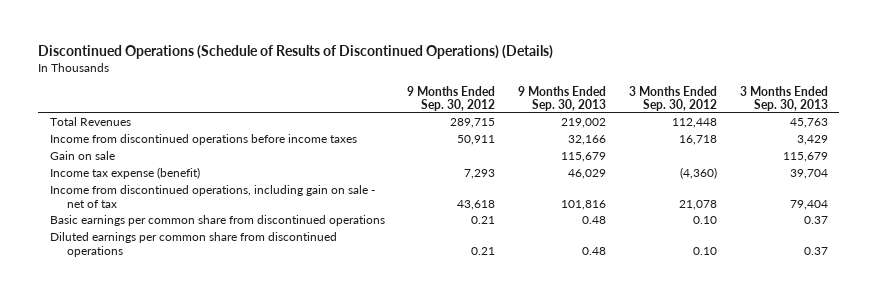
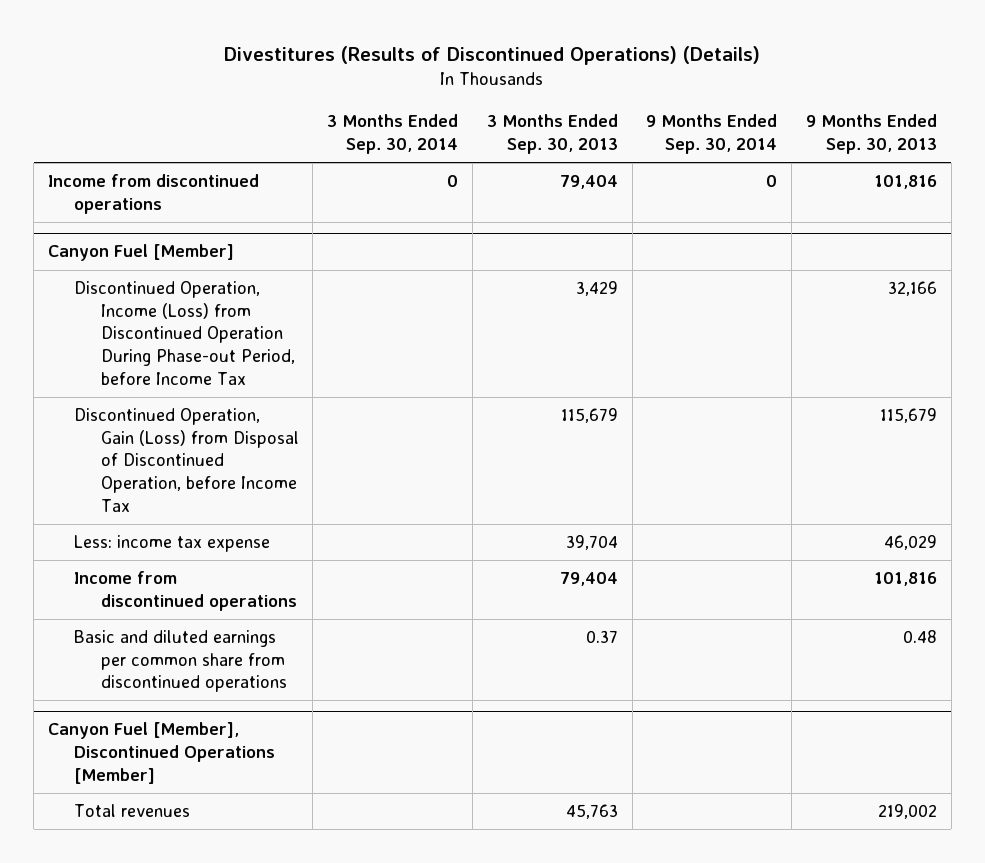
- Discontinued Operations (Schedule of Results of Discontinued Operations) (Details)
+ Divestitures (Results of Discontinued Operations) (Details)
- | 9 Months Ended Sep. 30, 2012 | 9 Months Ended Sep. 30, 2013 | 3 Months Ended Sep. 30, 2012 | 3 Months Ended Sep. 30, 2013
+ | 3 Months Ended Sep. 30, 2014 | 3 Months Ended Sep. 30, 2013 | 9 Months Ended Sep. 30, 2014 | 9 Months Ended Sep. 30, 2013
- Total Revenues | 289,715 | 219,002 | 112,448 | 45,763
- Income from discontinued operations before income taxes | 50,911 | 32,166 | 16,718 | 3,429
- Gain on sale | | 115,679 | | 115,679
- Income tax expense (benefit) | 7,293 | 46,029 | (4,360) | 39,704
- Income from discontinued operations, including gain on sale - net of tax | 43,618 | 101,816 | 21,078 | 79,404
- Basic earnings per common share from discontinued operations | 0.21 | 0.48 | 0.10 | 0.37
- Diluted earnings per common share from discontinued operations | 0.21 | 0.48 | 0.10 | 0.37
+ Income from discontinued operations | 0 | 79,404 | 0 | 101,816
+ Canyon Fuel [Member]
+ Discontinued Operation, Income (Loss) from Discontinued Operation During Phase-out Period, before Income Tax | | 3,429 | | 32,166
+ Discontinued Operation, Gain (Loss) from Disposal of Discontinued Operation, before Income Tax | | 115,679 | | 115,679
+ Less: income tax expense | | 39,704 | | 46,029
+ Income from discontinued operations | | 79,404 | | 101,816
+ Basic and diluted earnings per common share from discontinued operations | | 0.37 | | 0.48
+ Canyon Fuel [Member], Discontinued Operations [Member]
+ Total revenues | | 45,763 | | 219,002

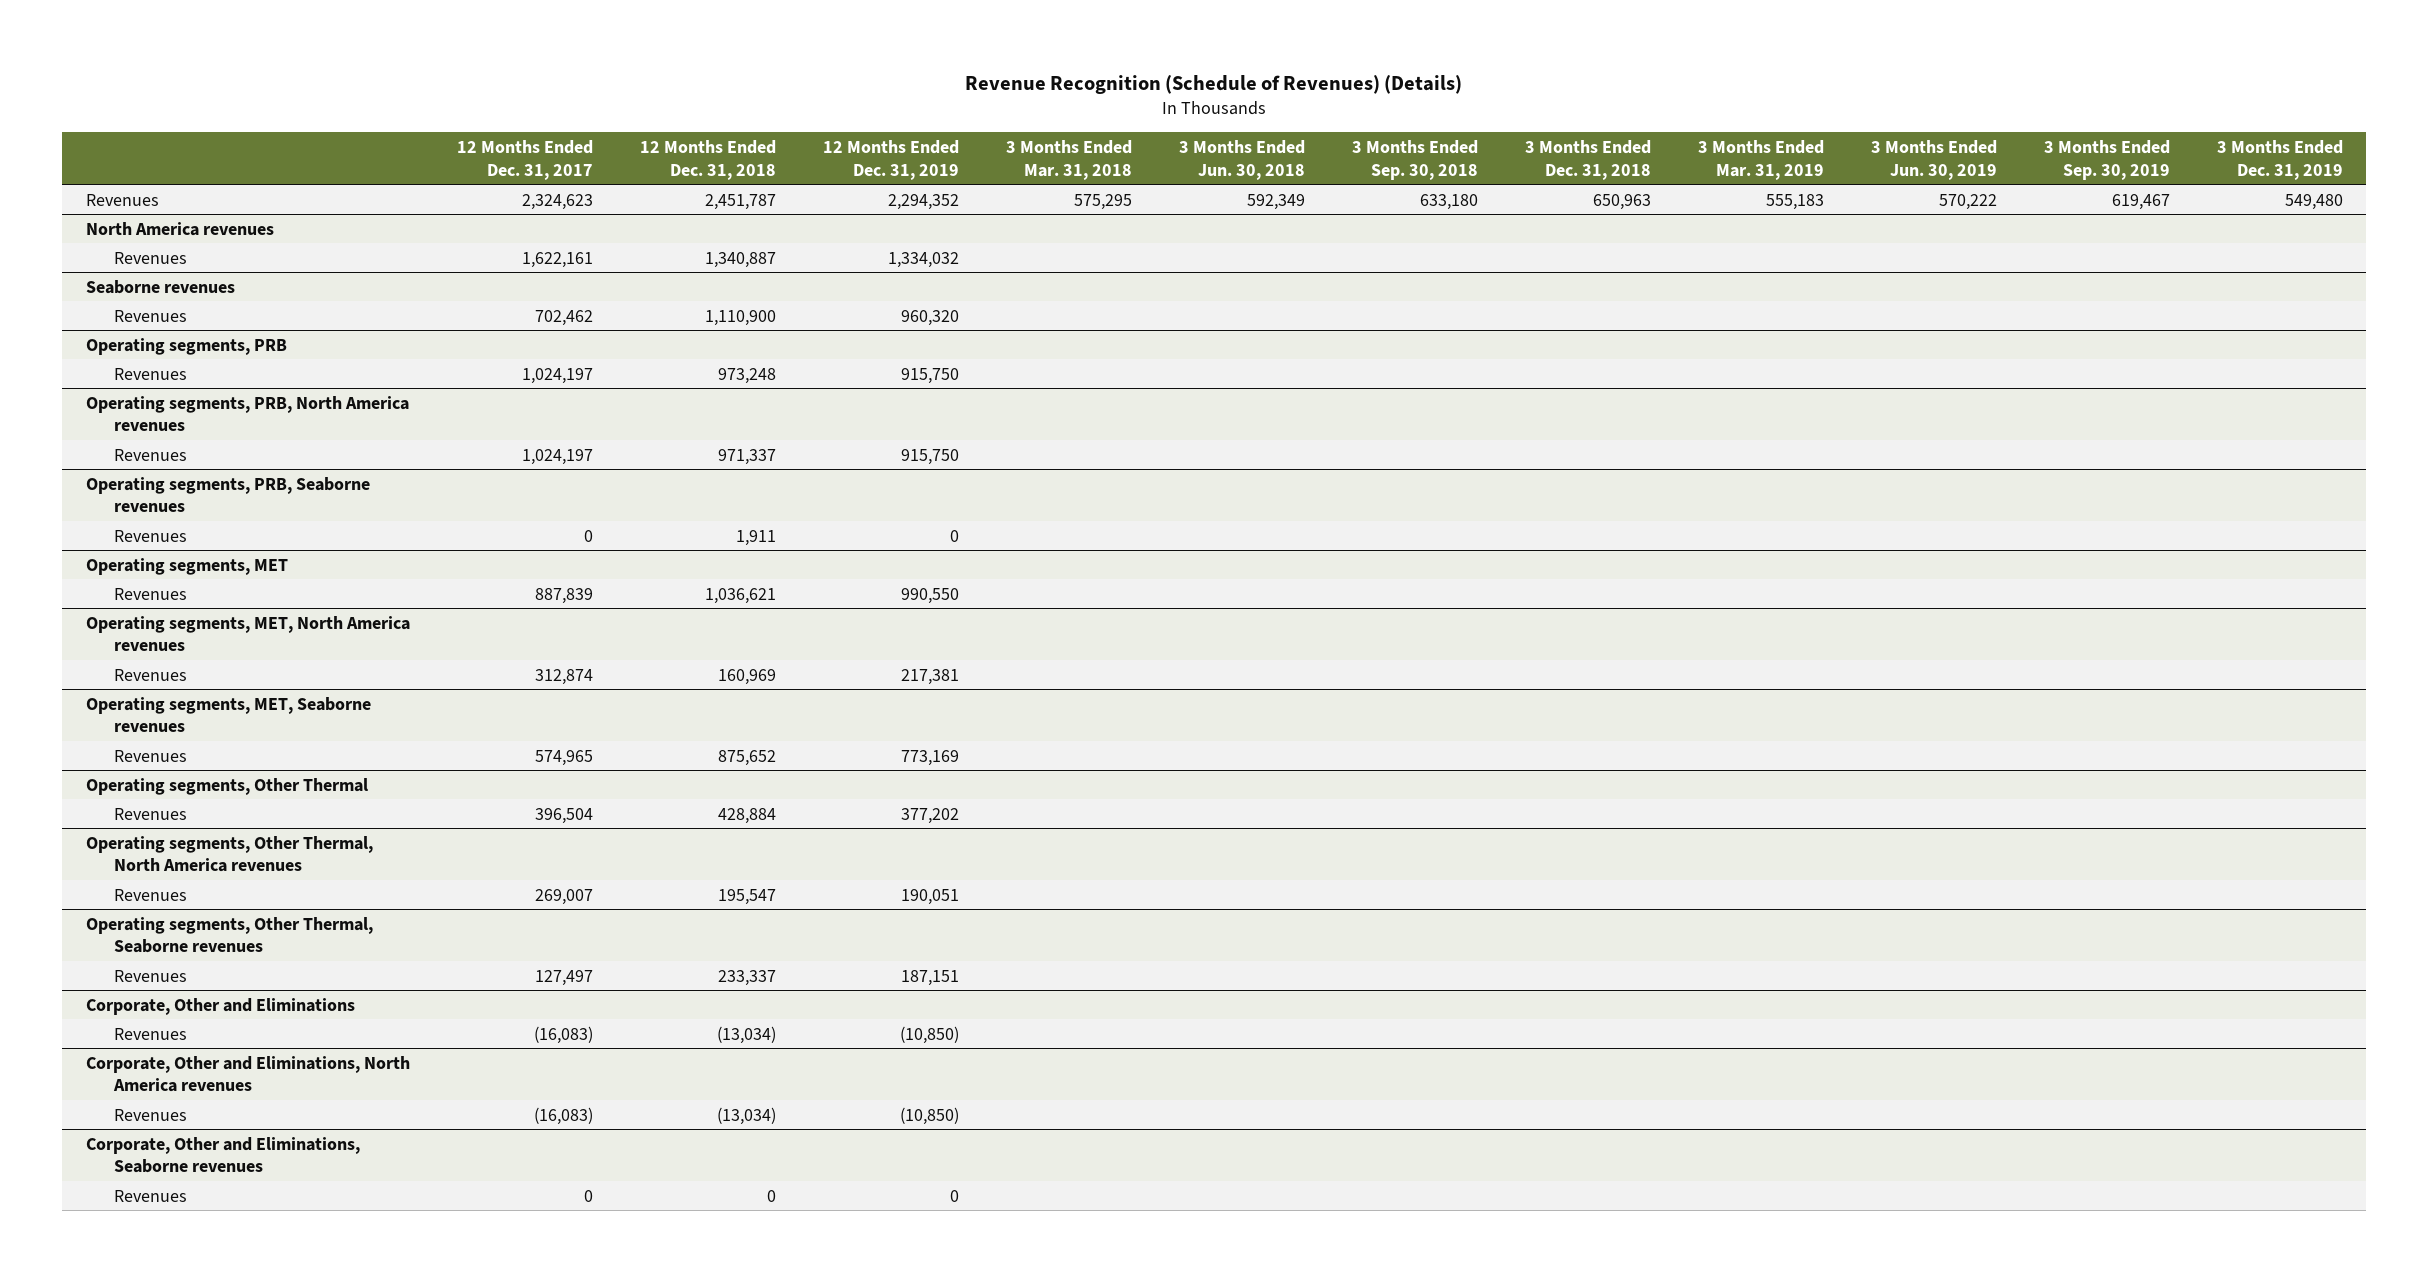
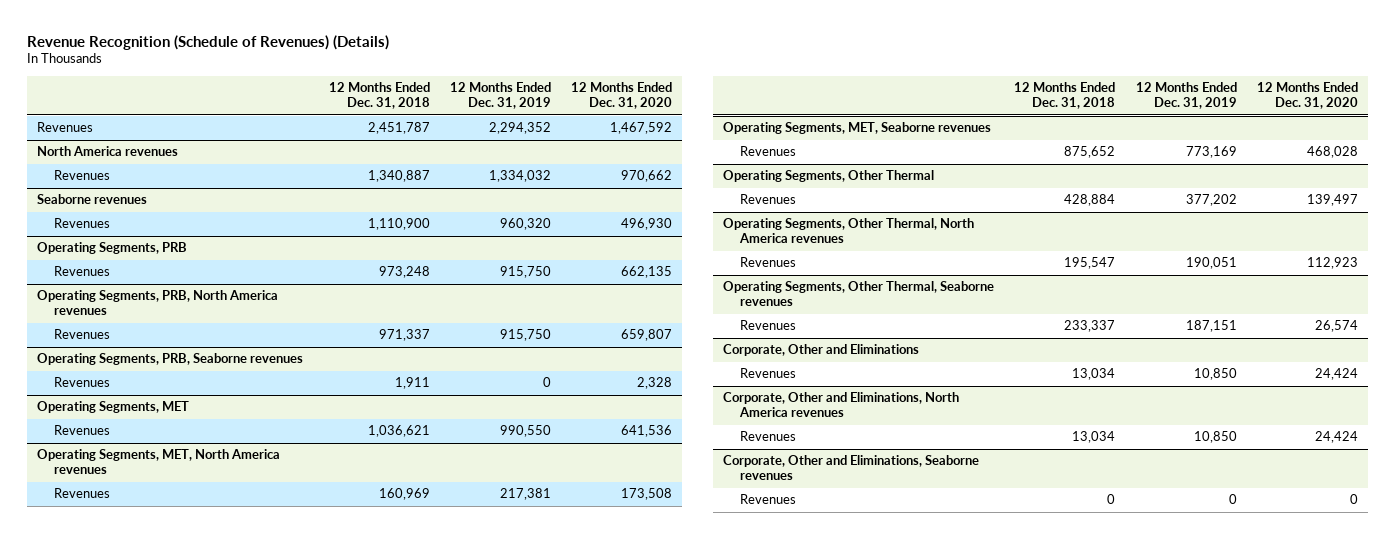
- | 12 Months Ended Dec. 31, 2017 | 12 Months Ended Dec. 31, 2018 | 12 Months Ended Dec. 31, 2019 | 3 Months Ended Mar. 31, 2018 | 3 Months Ended Jun. 30, 2018 | 3 Months Ended Sep. 30, 2018 | 3 Months Ended Dec. 31, 2018 | 3 Months Ended Mar. 31, 2019 | 3 Months Ended Jun. 30, 2019 | 3 Months Ended Sep. 30, 2019 | 3 Months Ended Dec. 31, 2019
+ | 12 Months Ended Dec. 31, 2018 | 12 Months Ended Dec. 31, 2019 | 12 Months Ended Dec. 31, 2020
- Operating segments, PRB
+ Operating Segments, PRB
- Operating segments, PRB, North America revenues
+ Operating Segments, PRB, North America revenues
- Operating segments, PRB, Seaborne revenues
+ Operating Segments, PRB, Seaborne revenues
- Operating segments, MET
+ Operating Segments, MET
- Operating segments, MET, North America revenues
+ Operating Segments, MET, North America revenues
- Operating segments, MET, Seaborne revenues
+ Operating Segments, MET, Seaborne revenues
- Operating segments, Other Thermal
+ Operating Segments, Other Thermal
- Operating segments, Other Thermal, North America revenues
+ Operating Segments, Other Thermal, North America revenues
- Operating segments, Other Thermal, Seaborne revenues
+ Operating Segments, Other Thermal, Seaborne revenues
@ Corporate, Other and Eliminations
- Revenues | (16,083) | (13,034) | (10,850) | | | | | | | |
+ Revenues | 13,034 | 10,850 | 24,424
@ Corporate, Other and Eliminations, North America revenues
- Revenues | (16,083) | (13,034) | (10,850) | | | | | | | |
+ Revenues | 13,034 | 10,850 | 24,424

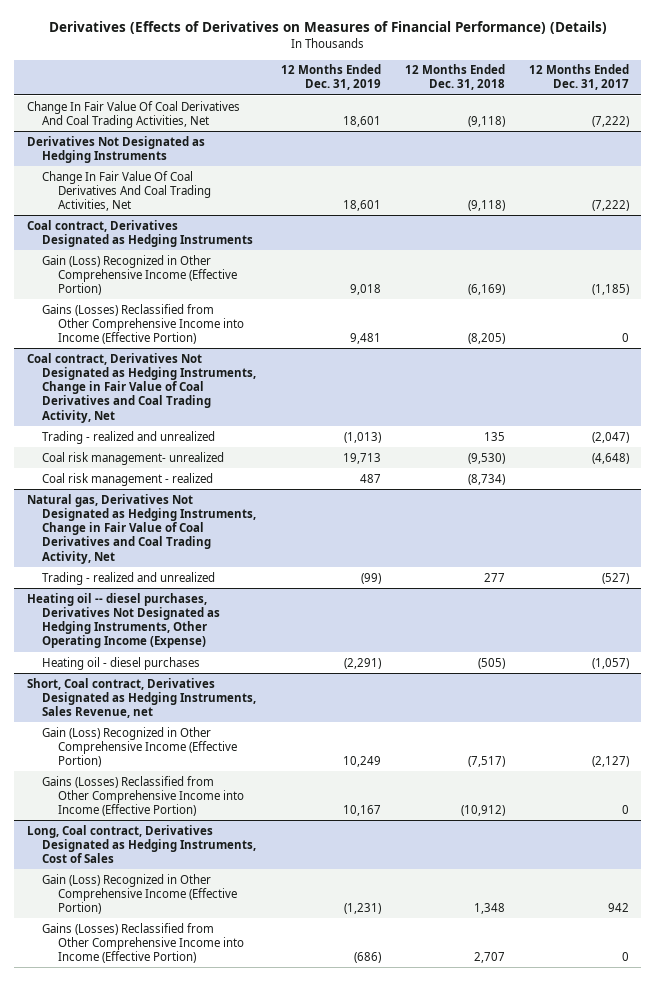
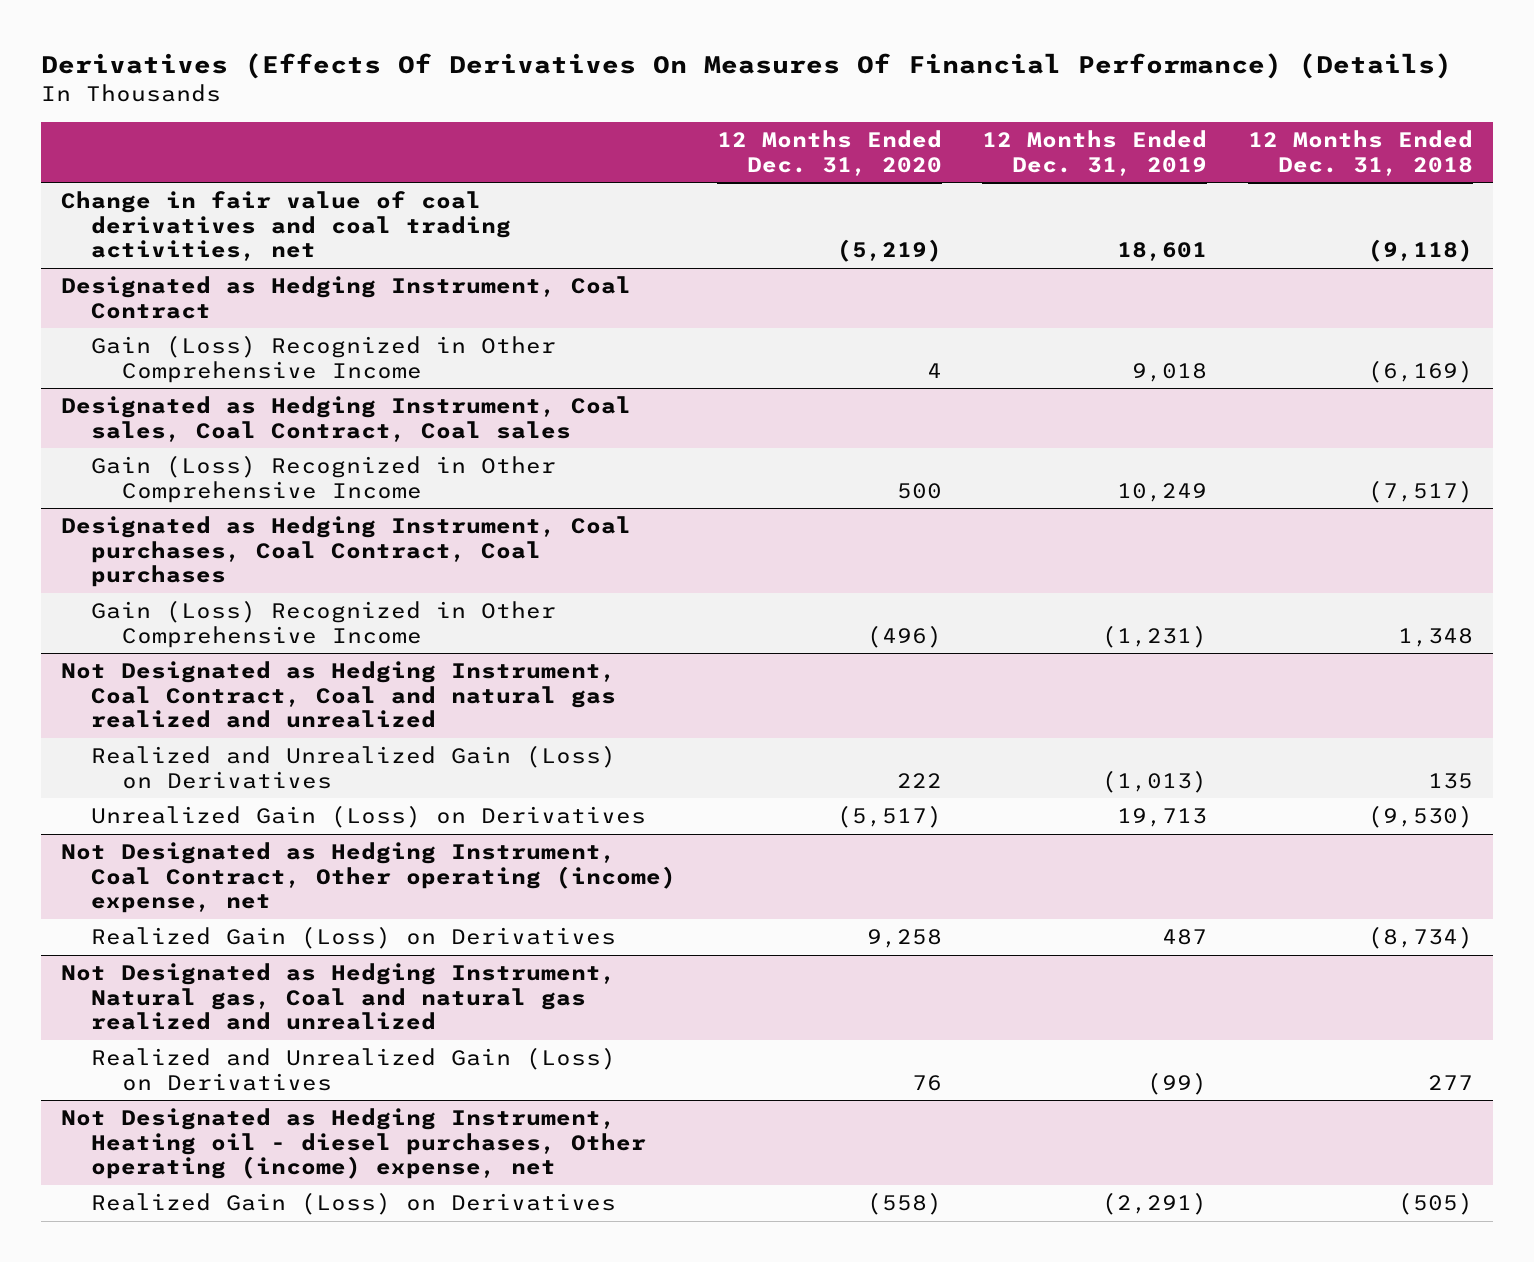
- Derivatives (Effects of Derivatives on Measures of Financial Performance) (Details)
+ Derivatives (Effects Of Derivatives On Measures Of Financial Performance) (Details)
- | 12 Months Ended Dec. 31, 2019 | 12 Months Ended Dec. 31, 2018 | 12 Months Ended Dec. 31, 2017
+ | 12 Months Ended Dec. 31, 2020 | 12 Months Ended Dec. 31, 2019 | 12 Months Ended Dec. 31, 2018
- Change In Fair Value Of Coal Derivatives And Coal Trading Activities, Net | 18,601 | (9,118) | (7,222)
- Derivatives Not Designated as Hedging Instruments
- Change In Fair Value Of Coal Derivatives And Coal Trading Activities, Net | 18,601 | (9,118) | (7,222)
- Coal contract, Derivatives Designated as Hedging Instruments
- Gain (Loss) Recognized in Other Comprehensive Income (Effective Portion) | 9,018 | (6,169) | (1,185)
- Gains (Losses) Reclassified from Other Comprehensive Income into Income (Effective Portion) | 9,481 | (8,205) | 0
- Coal contract, Derivatives Not Designated as Hedging Instruments, Change in Fair Value of Coal Derivatives and Coal Trading Activity, Net
- Trading - realized and unrealized | (1,013) | 135 | (2,047)
- Coal risk management- unrealized | 19,713 | (9,530) | (4,648)
- Coal risk management - realized | 487 | (8,734) |
- Natural gas, Derivatives Not Designated as Hedging Instruments, Change in Fair Value of Coal Derivatives and Coal Trading Activity, Net
- Trading - realized and unrealized | (99) | 277 | (527)
- Heating oil -- diesel purchases, Derivatives Not Designated as Hedging Instruments, Other Operating Income (Expense)
- Heating oil - diesel purchases | (2,291) | (505) | (1,057)
- Short, Coal contract, Derivatives Designated as Hedging Instruments, Sales Revenue, net
- Gain (Loss) Recognized in Other Comprehensive Income (Effective Portion) | 10,249 | (7,517) | (2,127)
- Gains (Losses) Reclassified from Other Comprehensive Income into Income (Effective Portion) | 10,167 | (10,912) | 0
- Long, Coal contract, Derivatives Designated as Hedging Instruments, Cost of Sales
- Gain (Loss) Recognized in Other Comprehensive Income (Effective Portion) | (1,231) | 1,348 | 942
- Gains (Losses) Reclassified from Other Comprehensive Income into Income (Effective Portion) | (686) | 2,707 | 0
+ Change in fair value of coal derivatives and coal trading activities, net | (5,219) | 18,601 | (9,118)
+ Designated as Hedging Instrument, Coal Contract
+ Gain (Loss) Recognized in Other Comprehensive Income | 4 | 9,018 | (6,169)
+ Designated as Hedging Instrument, Coal sales, Coal Contract, Coal sales
+ Gain (Loss) Recognized in Other Comprehensive Income | 500 | 10,249 | (7,517)
+ Designated as Hedging Instrument, Coal purchases, Coal Contract, Coal purchases
+ Gain (Loss) Recognized in Other Comprehensive Income | (496) | (1,231) | 1,348
+ Not Designated as Hedging Instrument, Coal Contract, Coal and natural gas realized and unrealized
+ Realized and Unrealized Gain (Loss) on Derivatives | 222 | (1,013) | 135
+ Unrealized Gain (Loss) on Derivatives | (5,517) | 19,713 | (9,530)
+ Not Designated as Hedging Instrument, Coal Contract, Other operating (income) expense, net
+ Realized Gain (Loss) on Derivatives | 9,258 | 487 | (8,734)
+ Not Designated as Hedging Instrument, Natural gas, Coal and natural gas realized and unrealized
+ Realized and Unrealized Gain (Loss) on Derivatives | 76 | (99) | 277
+ Not Designated as Hedging Instrument, Heating oil - diesel purchases, Other operating (income) expense, net
+ Realized Gain (Loss) on Derivatives | (558) | (2,291) | (505)

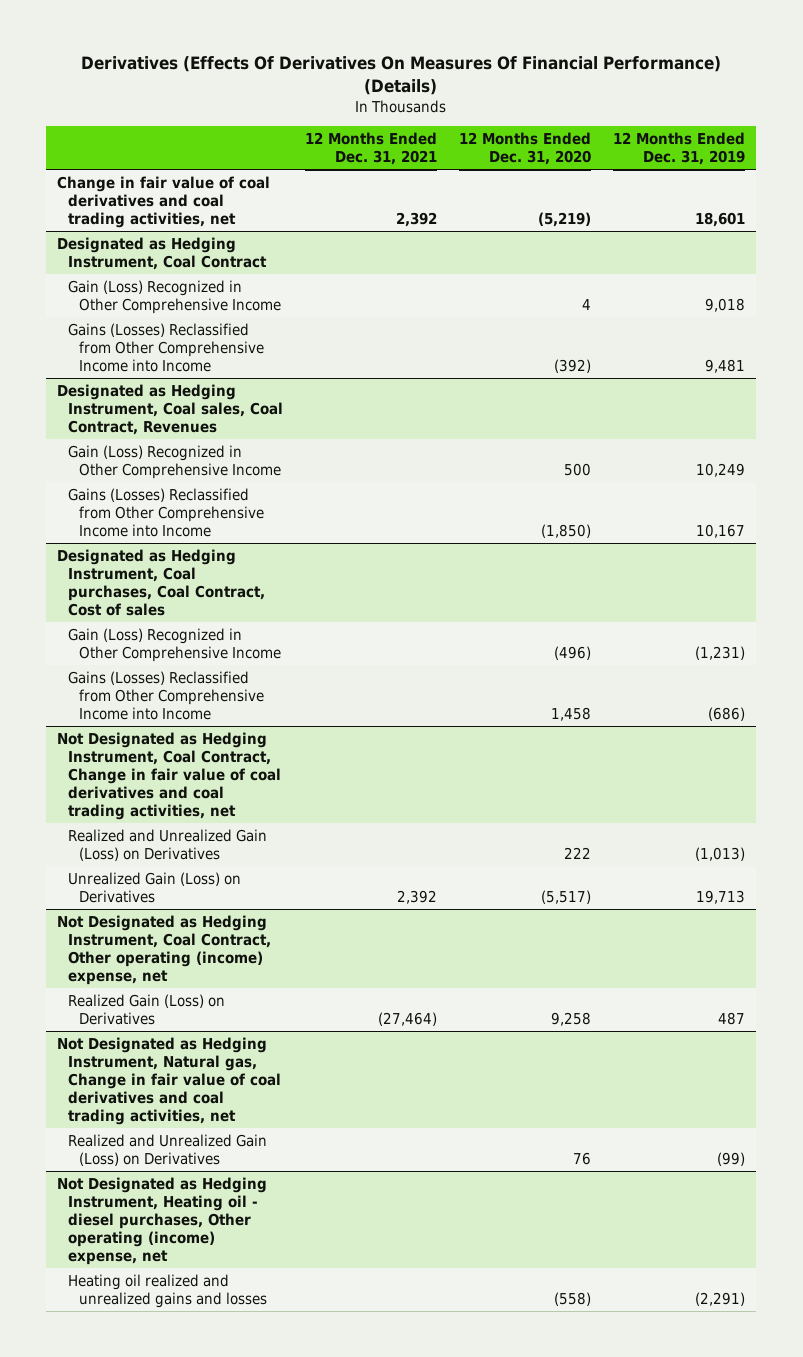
- | 12 Months Ended Dec. 31, 2020 | 12 Months Ended Dec. 31, 2019 | 12 Months Ended Dec. 31, 2018
+ | 12 Months Ended Dec. 31, 2021 | 12 Months Ended Dec. 31, 2020 | 12 Months Ended Dec. 31, 2019
- Designated as Hedging Instrument, Coal sales, Coal Contract, Coal sales
@ Designated as Hedging Instrument, Coal Contract
+ Gains (Losses) Reclassified from Other Comprehensive Income into Income | | (392) | 9,481
+ Designated as Hedging Instrument, Coal sales, Coal Contract, Revenues
- Designated as Hedging Instrument, Coal purchases, Coal Contract, Coal purchases
+ Gains (Losses) Reclassified from Other Comprehensive Income into Income | | (1,850) | 10,167
+ Designated as Hedging Instrument, Coal purchases, Coal Contract, Cost of sales
- Not Designated as Hedging Instrument, Coal Contract, Coal and natural gas realized and unrealized
+ Gains (Losses) Reclassified from Other Comprehensive Income into Income | | 1,458 | (686)
+ Not Designated as Hedging Instrument, Coal Contract, Change in fair value of coal derivatives and coal trading activities, net
- Not Designated as Hedging Instrument, Natural gas, Coal and natural gas realized and unrealized
+ Not Designated as Hedging Instrument, Natural gas, Change in fair value of coal derivatives and coal trading activities, net
@ Not Designated as Hedging Instrument, Heating oil - diesel purchases, Other operating (income) expense, net
- Realized Gain (Loss) on Derivatives | (558) | (2,291) | (505)
+ Heating oil realized and unrealized gains and losses | | (558) | (2,291)

